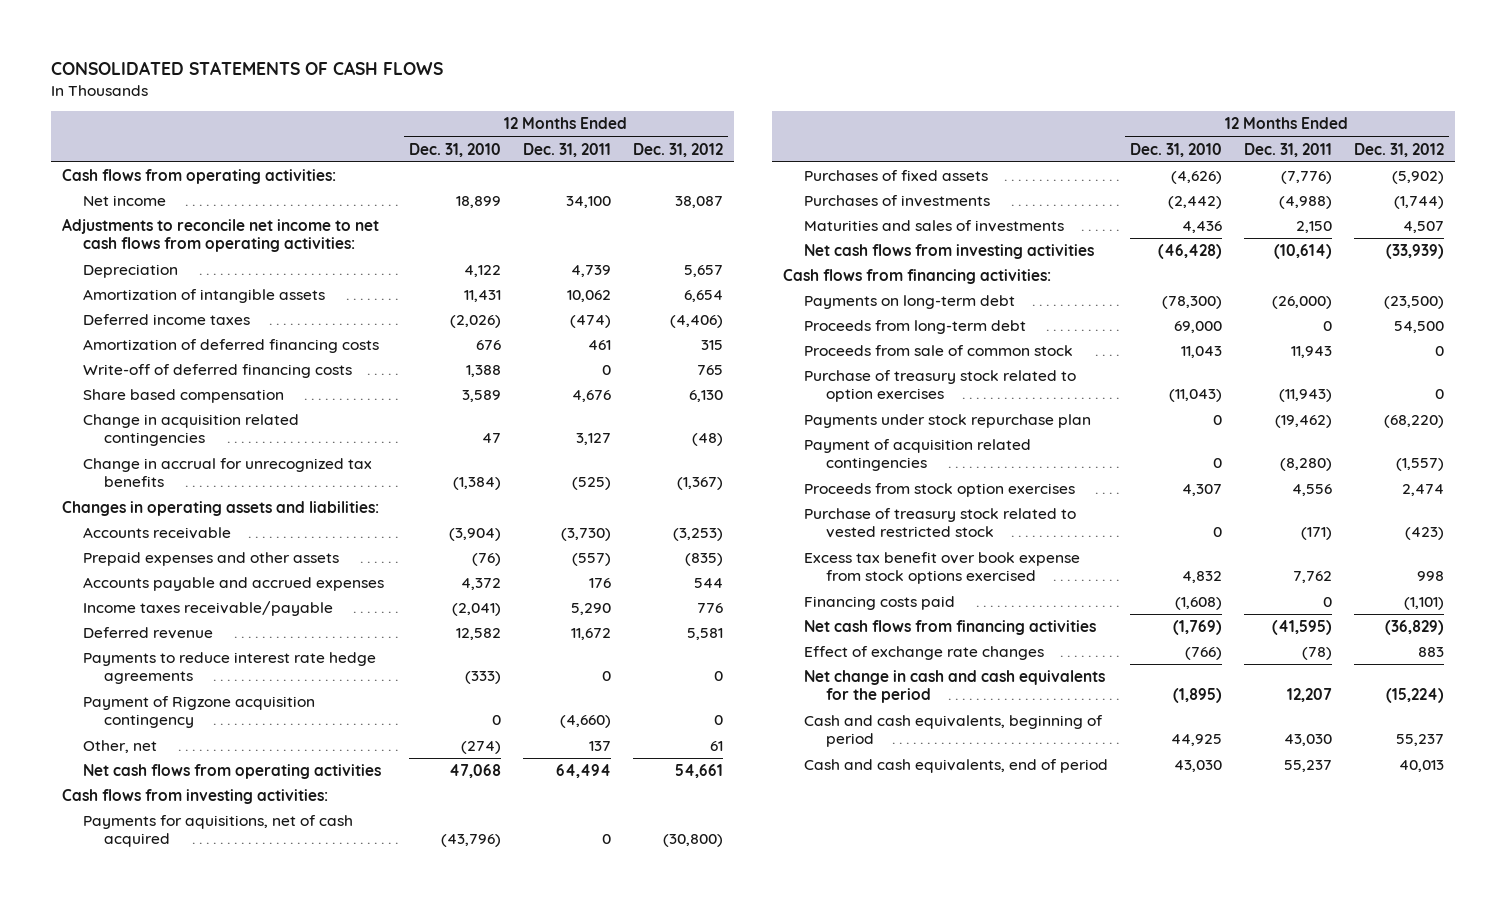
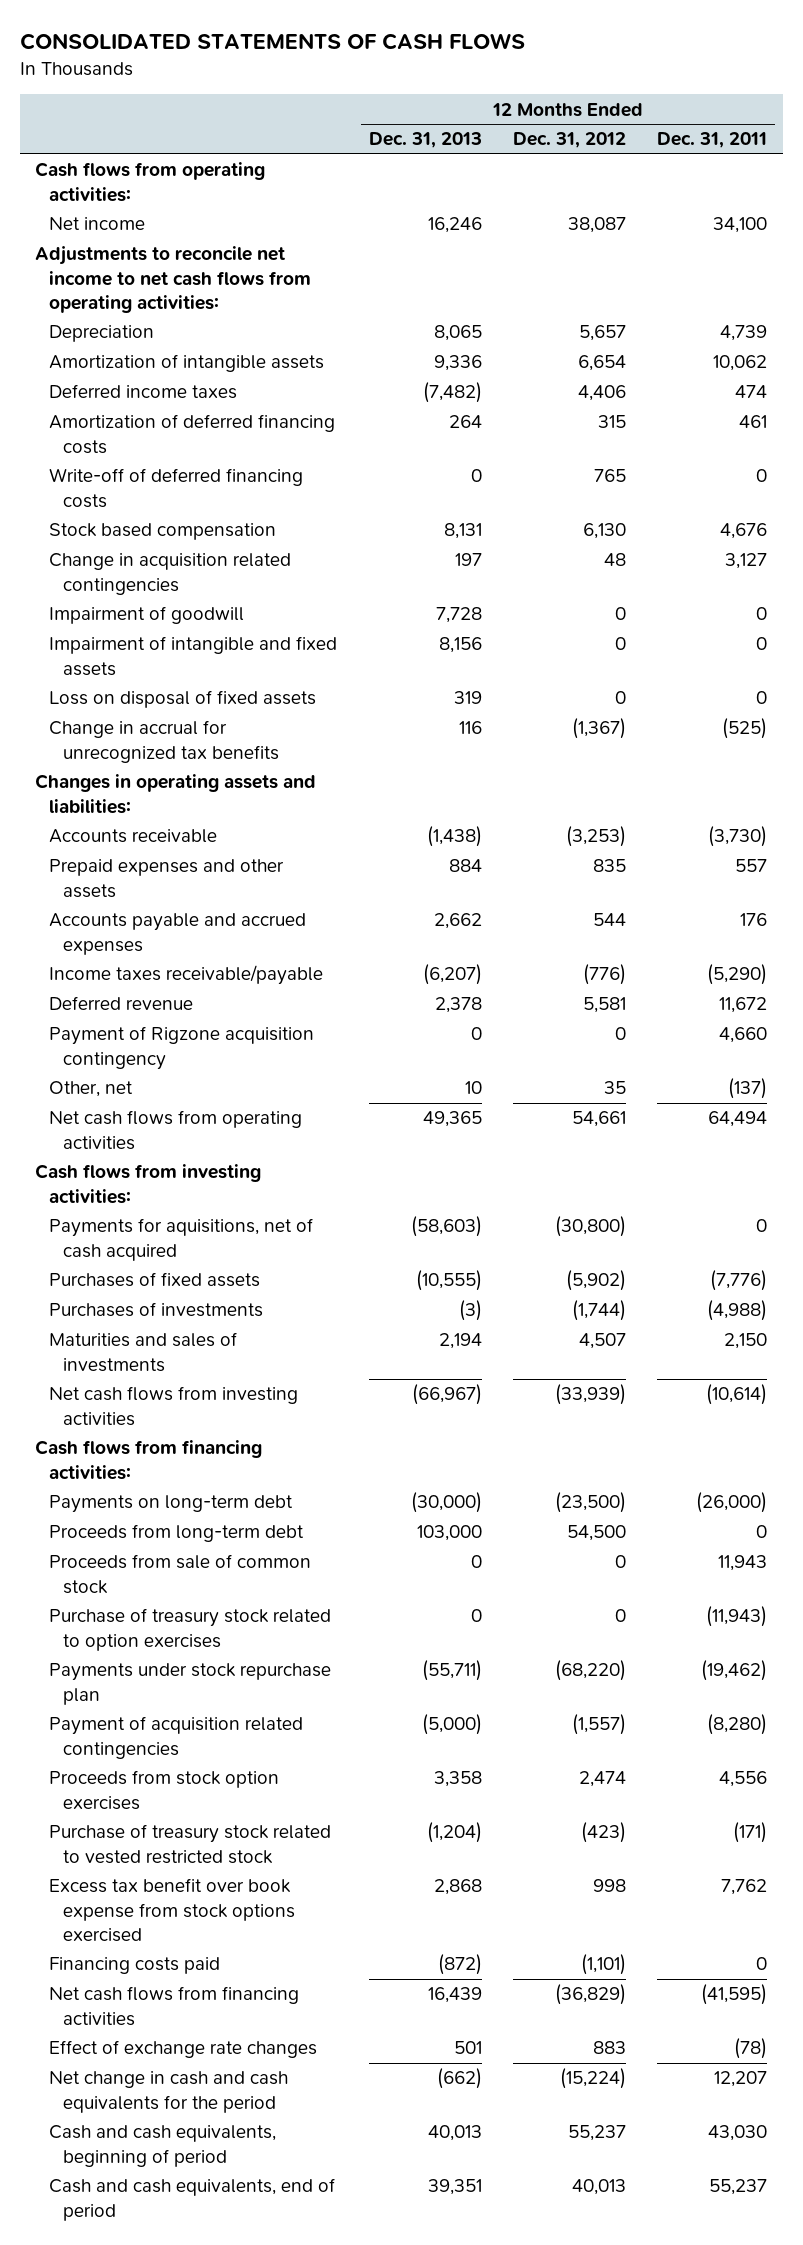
- | 12 Months Ended Dec. 31, 2010 | 12 Months Ended Dec. 31, 2011 | 12 Months Ended Dec. 31, 2012
+ | 12 Months Ended Dec. 31, 2013 | 12 Months Ended Dec. 31, 2012 | 12 Months Ended Dec. 31, 2011
- Deferred income taxes | (2,026) | (474) | (4,406)
+ Deferred income taxes | (7,482) | 4,406 | 474
- Share based compensation | 3,589 | 4,676 | 6,130
- Change in acquisition related contingencies | 47 | 3,127 | (48)
+ Stock based compensation | 8,131 | 6,130 | 4,676
+ Change in acquisition related contingencies | 197 | 48 | 3,127
+ Impairment of goodwill | 7,728 | 0 | 0
+ Impairment of intangible and fixed assets | 8,156 | 0 | 0
+ Loss on disposal of fixed assets | 319 | 0 | 0
- Prepaid expenses and other assets | (76) | (557) | (835)
+ Prepaid expenses and other assets | 884 | 835 | 557
- Income taxes receivable/payable | (2,041) | 5,290 | 776
+ Income taxes receivable/payable | (6,207) | (776) | (5,290)
- Payments to reduce interest rate hedge agreements | (333) | 0 | 0
- Payment of Rigzone acquisition contingency | 0 | (4,660) | 0
- Other, net | (274) | 137 | 61
+ Payment of Rigzone acquisition contingency | 0 | 0 | 4,660
+ Other, net | 10 | 35 | (137)

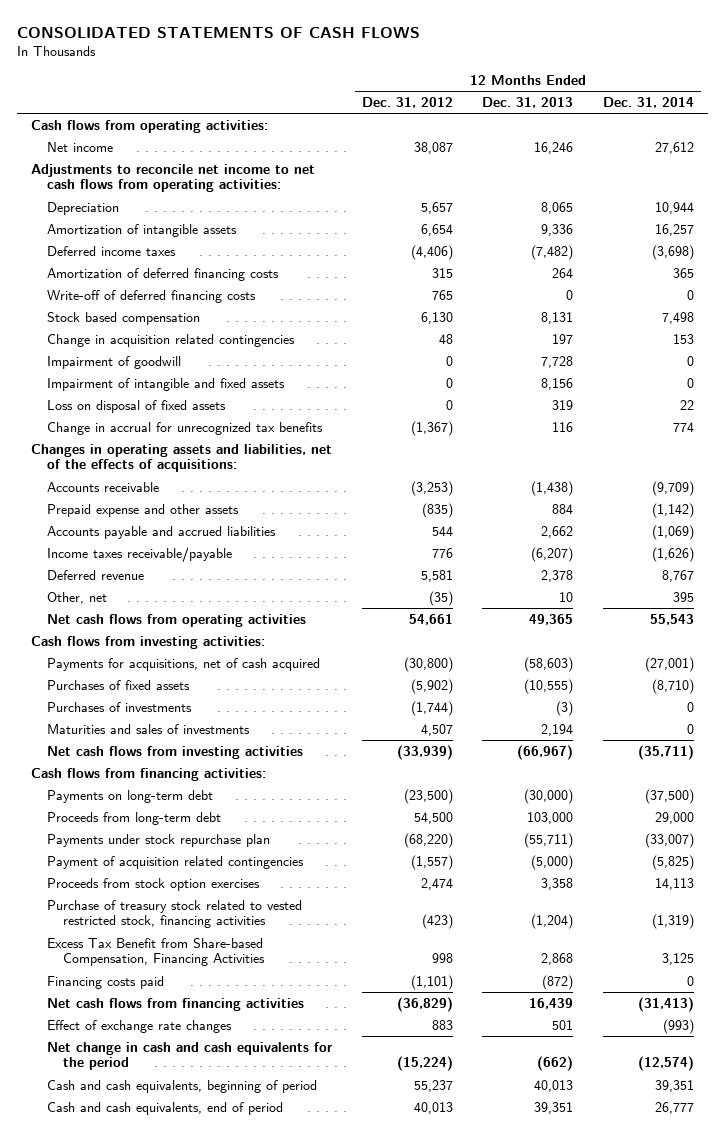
- | 12 Months Ended Dec. 31, 2013 | 12 Months Ended Dec. 31, 2012 | 12 Months Ended Dec. 31, 2011
+ | 12 Months Ended Dec. 31, 2012 | 12 Months Ended Dec. 31, 2013 | 12 Months Ended Dec. 31, 2014
- Deferred income taxes | (7,482) | 4,406 | 474
+ Deferred income taxes | (4,406) | (7,482) | (3,698)
- Changes in operating assets and liabilities:
+ Changes in operating assets and liabilities, net of the effects of acquisitions:
- Prepaid expenses and other assets | 884 | 835 | 557
- Accounts payable and accrued expenses | 2,662 | 544 | 176
- Income taxes receivable/payable | (6,207) | (776) | (5,290)
+ Prepaid expense and other assets | (835) | 884 | (1,142)
+ Accounts payable and accrued liabilities | 544 | 2,662 | (1,069)
+ Income taxes receivable/payable | 776 | (6,207) | (1,626)
- Payment of Rigzone acquisition contingency | 0 | 0 | 4,660
- Other, net | 10 | 35 | (137)
+ Other, net | (35) | 10 | 395
- Payments for aquisitions, net of cash acquired | (58,603) | (30,800) | 0
+ Payments for acquisitions, net of cash acquired | (30,800) | (58,603) | (27,001)
- Proceeds from sale of common stock | 0 | 0 | 11,943
- Purchase of treasury stock related to option exercises | 0 | 0 | (11,943)
- Purchase of treasury stock related to vested restricted stock | (1,204) | (423) | (171)
- Excess tax benefit over book expense from stock options exercised | 2,868 | 998 | 7,762
+ Purchase of treasury stock related to vested restricted stock, financing activities | (423) | (1,204) | (1,319)
+ Excess Tax Benefit from Share-based Compensation, Financing Activities | 998 | 2,868 | 3,125

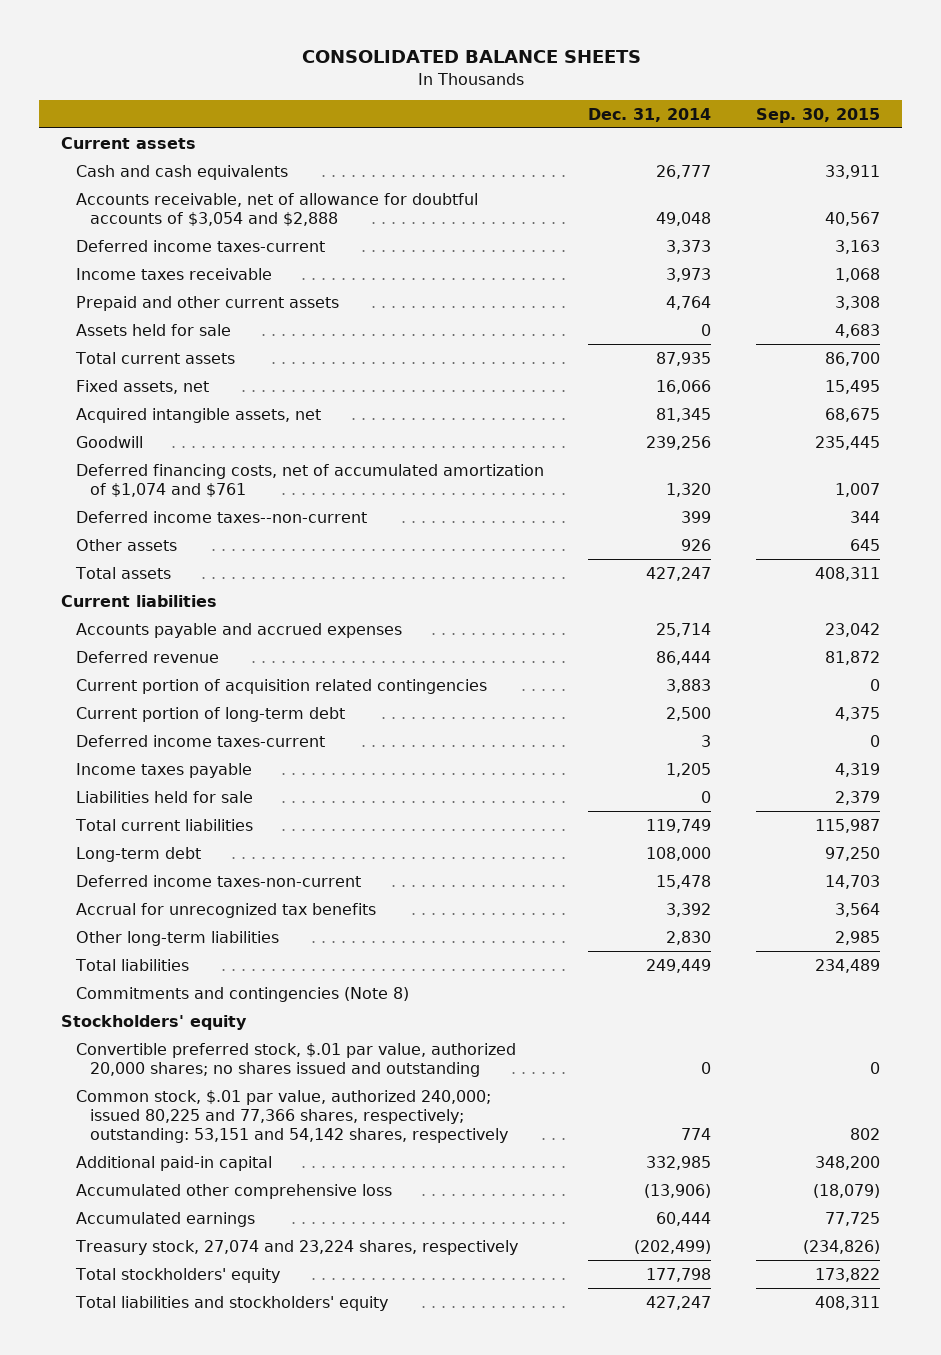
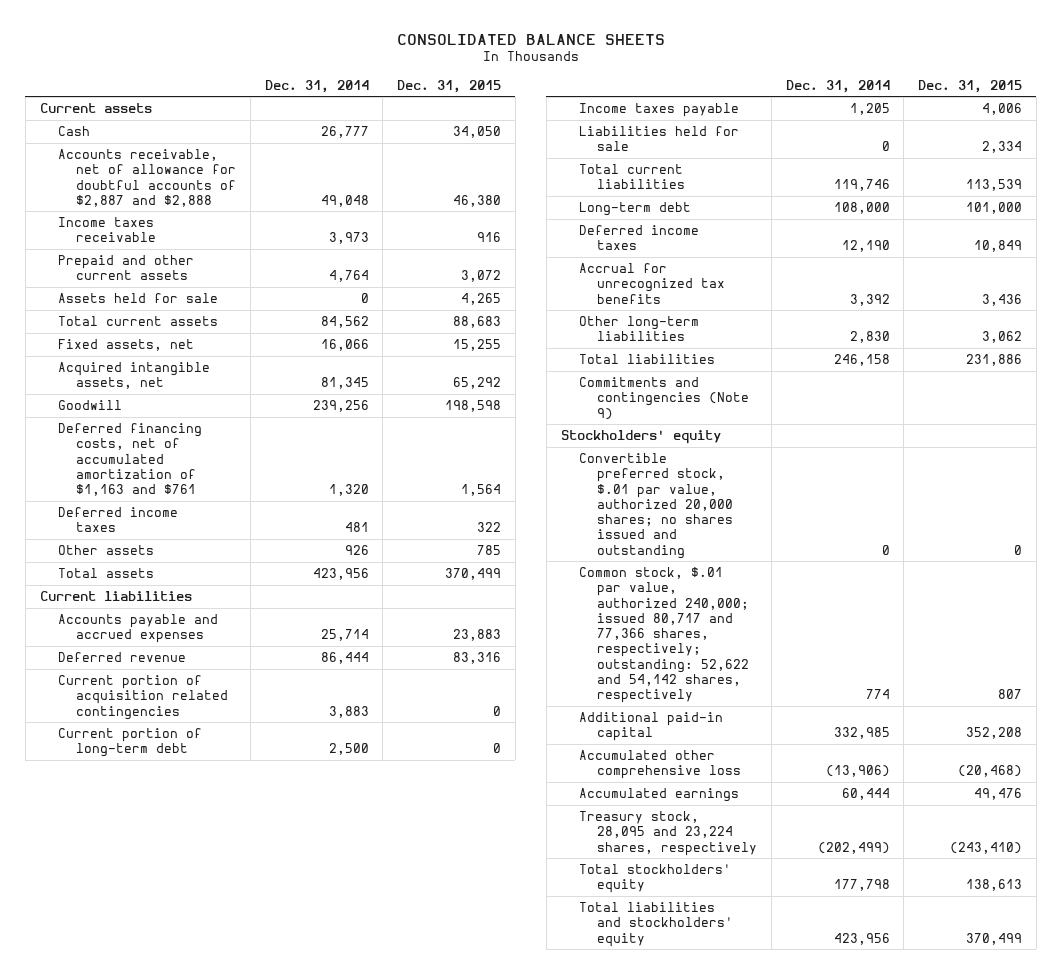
- | Dec. 31, 2014 | Sep. 30, 2015
+ | Dec. 31, 2014 | Dec. 31, 2015
- Cash and cash equivalents | 26,777 | 33,911
- Accounts receivable, net of allowance for doubtful accounts of $3,054 and $2,888 | 49,048 | 40,567
- Deferred income taxes-current | 3,373 | 3,163
+ Cash | 26,777 | 34,050
+ Accounts receivable, net of allowance for doubtful accounts of $2,887 and $2,888 | 49,048 | 46,380
- Total current assets | 87,935 | 86,700
+ Total current assets | 84,562 | 88,683
- Deferred financing costs, net of accumulated amortization of $1,074 and $761 | 1,320 | 1,007
- Deferred income taxes--non-current | 399 | 344
+ Deferred financing costs, net of accumulated amortization of $1,163 and $761 | 1,320 | 1,564
+ Deferred income taxes | 481 | 322
- Total assets | 427,247 | 408,311
+ Total assets | 423,956 | 370,499
- Deferred income taxes-current | 3 | 0
- Total current liabilities | 119,749 | 115,987
+ Total current liabilities | 119,746 | 113,539
- Deferred income taxes-non-current | 15,478 | 14,703
+ Deferred income taxes | 12,190 | 10,849
- Total liabilities | 249,449 | 234,489
- Commitments and contingencies (Note 8)
+ Total liabilities | 246,158 | 231,886
+ Commitments and contingencies (Note 9)
- Common stock, $.01 par value, authorized 240,000; issued 80,225 and 77,366 shares, respectively; outstanding: 53,151 and 54,142 shares, respectively | 774 | 802
+ Common stock, $.01 par value, authorized 240,000; issued 80,717 and 77,366 shares, respectively; outstanding: 52,622 and 54,142 shares, respectively | 774 | 807
- Treasury stock, 27,074 and 23,224 shares, respectively | (202,499) | (234,826)
+ Treasury stock, 28,095 and 23,224 shares, respectively | (202,499) | (243,410)
- Total liabilities and stockholders' equity | 427,247 | 408,311
+ Total liabilities and stockholders' equity | 423,956 | 370,499

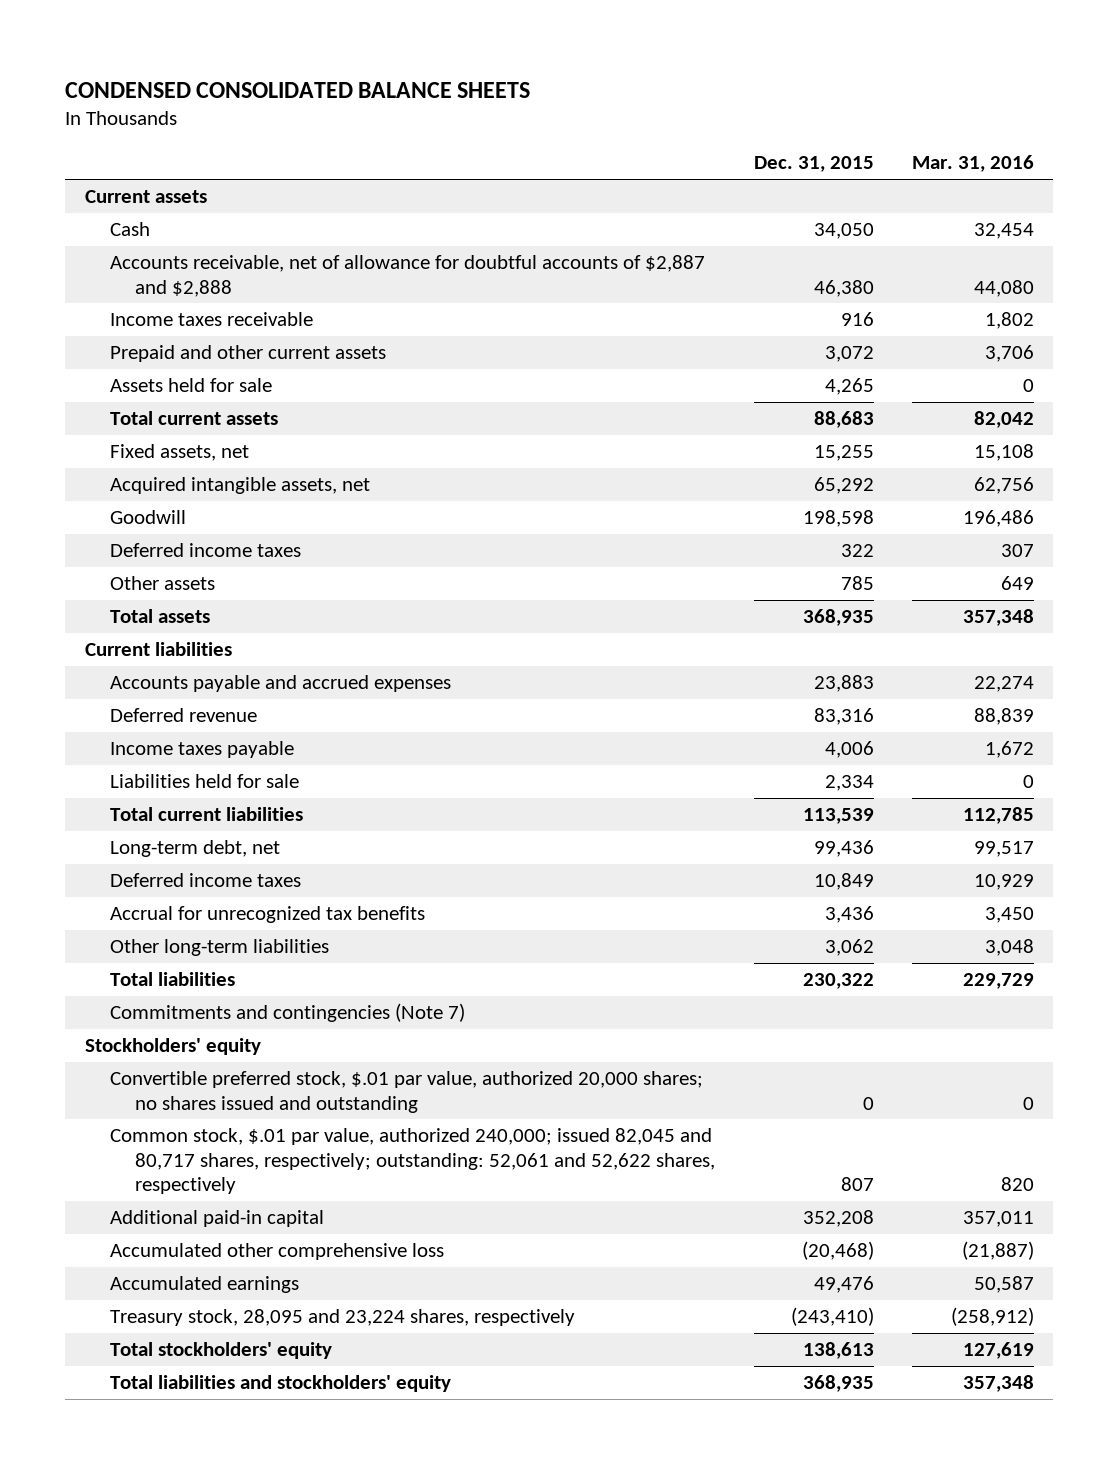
- CONSOLIDATED BALANCE SHEETS
+ CONDENSED CONSOLIDATED BALANCE SHEETS
- | Dec. 31, 2014 | Dec. 31, 2015
+ | Dec. 31, 2015 | Mar. 31, 2016
- Deferred financing costs, net of accumulated amortization of $1,163 and $761 | 1,320 | 1,564
- Total assets | 423,956 | 370,499
+ Total assets | 368,935 | 357,348
- Current portion of acquisition related contingencies | 3,883 | 0
- Current portion of long-term debt | 2,500 | 0
- Long-term debt | 108,000 | 101,000
+ Long-term debt, net | 99,436 | 99,517
- Total liabilities | 246,158 | 231,886
- Commitments and contingencies (Note 9)
+ Total liabilities | 230,322 | 229,729
+ Commitments and contingencies (Note 7)
- Common stock, $.01 par value, authorized 240,000; issued 80,717 and 77,366 shares, respectively; outstanding: 52,622 and 54,142 shares, respectively | 774 | 807
+ Common stock, $.01 par value, authorized 240,000; issued 82,045 and 80,717 shares, respectively; outstanding: 52,061 and 52,622 shares, respectively | 807 | 820
- Total liabilities and stockholders' equity | 423,956 | 370,499
+ Total liabilities and stockholders' equity | 368,935 | 357,348

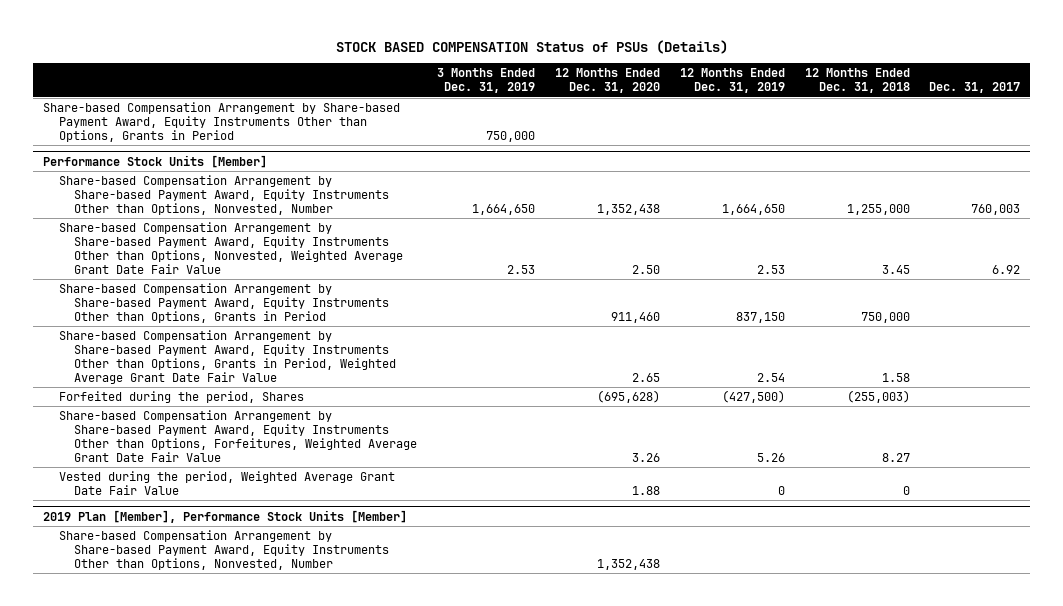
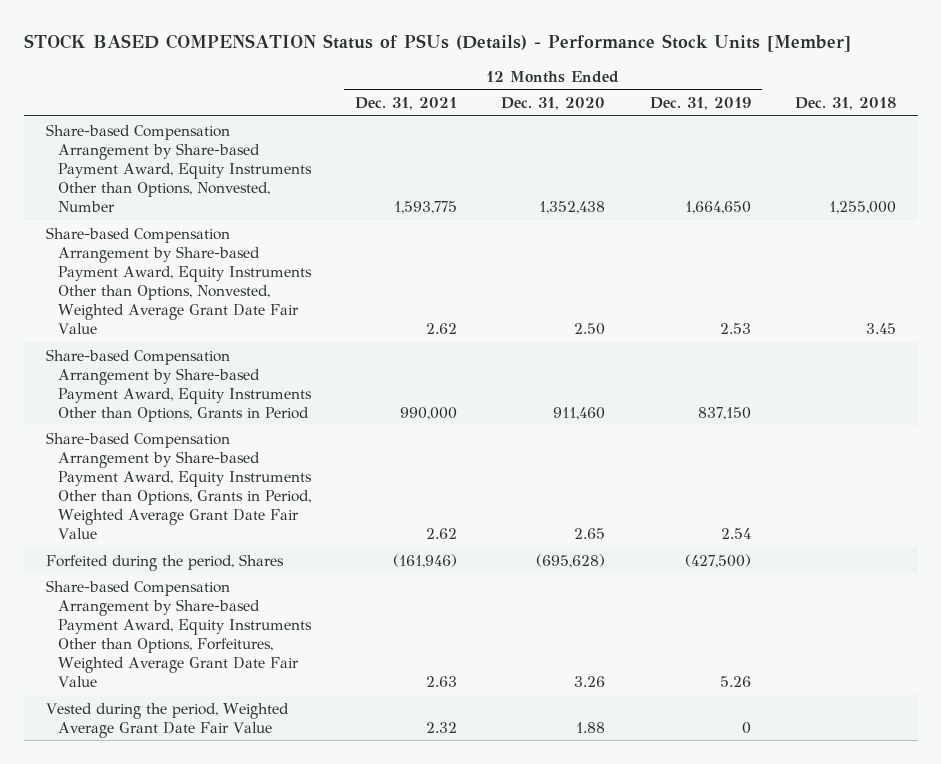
- STOCK BASED COMPENSATION Status of PSUs (Details)
+ STOCK BASED COMPENSATION Status of PSUs (Details) - Performance Stock Units [Member]
- | 3 Months Ended Dec. 31, 2019 | 12 Months Ended Dec. 31, 2020 | 12 Months Ended Dec. 31, 2019 | 12 Months Ended Dec. 31, 2018 | Dec. 31, 2017
+ | 12 Months Ended Dec. 31, 2021 | 12 Months Ended Dec. 31, 2020 | 12 Months Ended Dec. 31, 2019 | Dec. 31, 2018
- Share-based Compensation Arrangement by Share-based Payment Award, Equity Instruments Other than Options, Grants in Period | 750,000 | | | |
- Performance Stock Units [Member]
- 2019 Plan [Member], Performance Stock Units [Member]
- Share-based Compensation Arrangement by Share-based Payment Award, Equity Instruments Other than Options, Nonvested, Number | | 1,352,438 | | |

